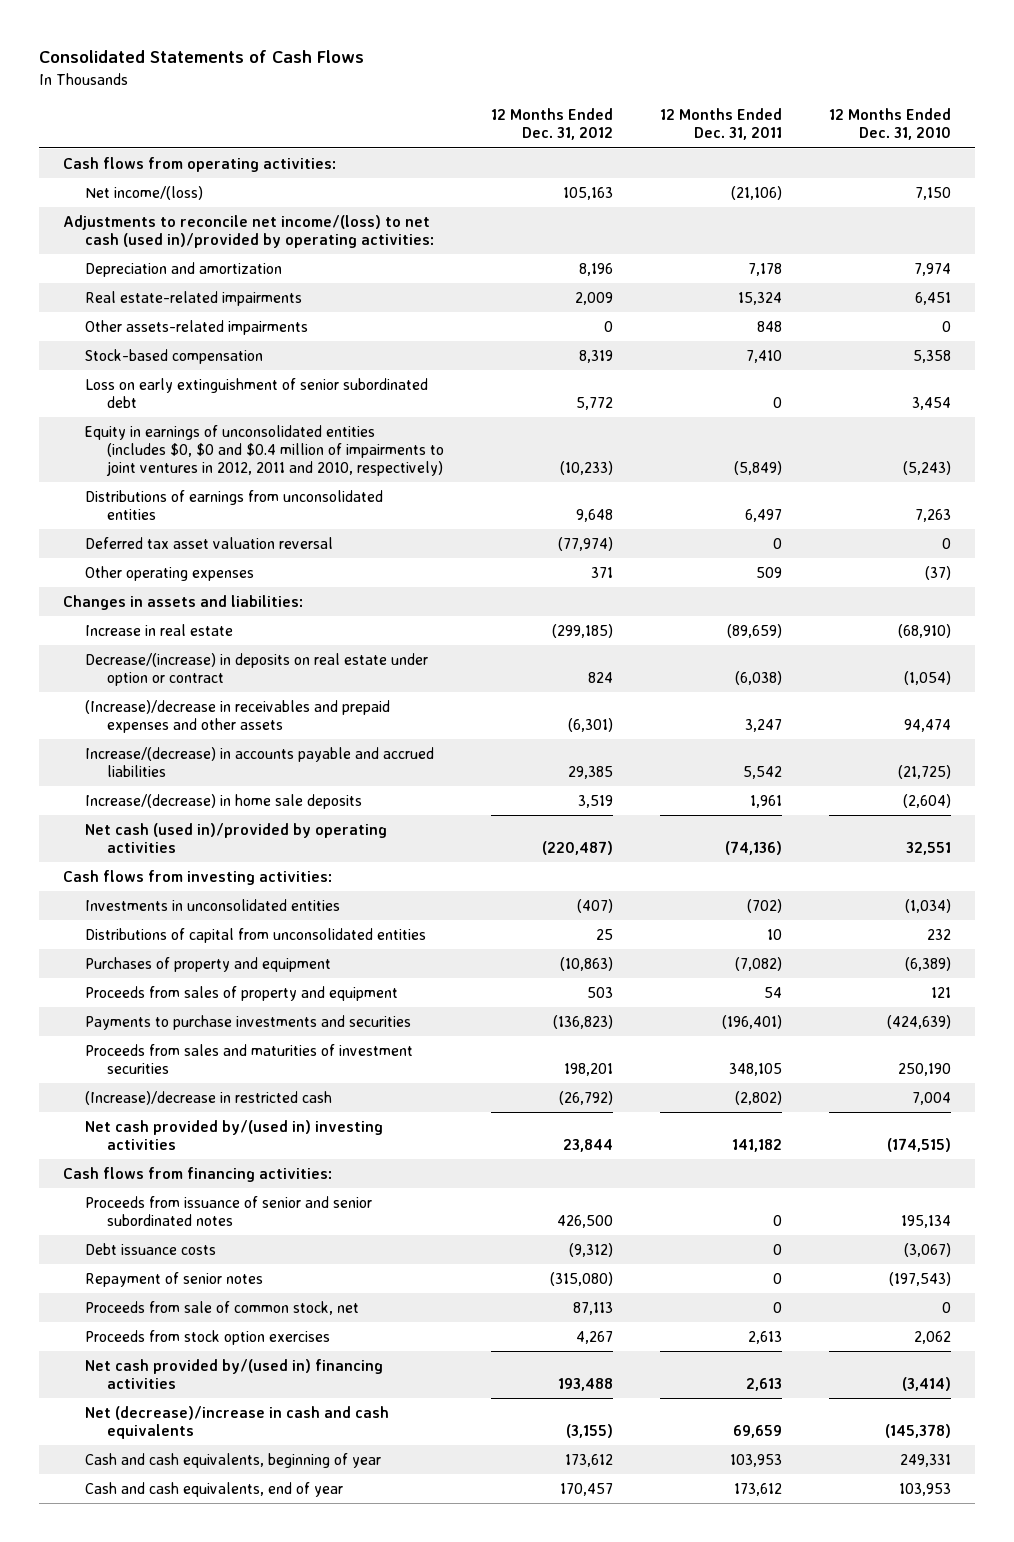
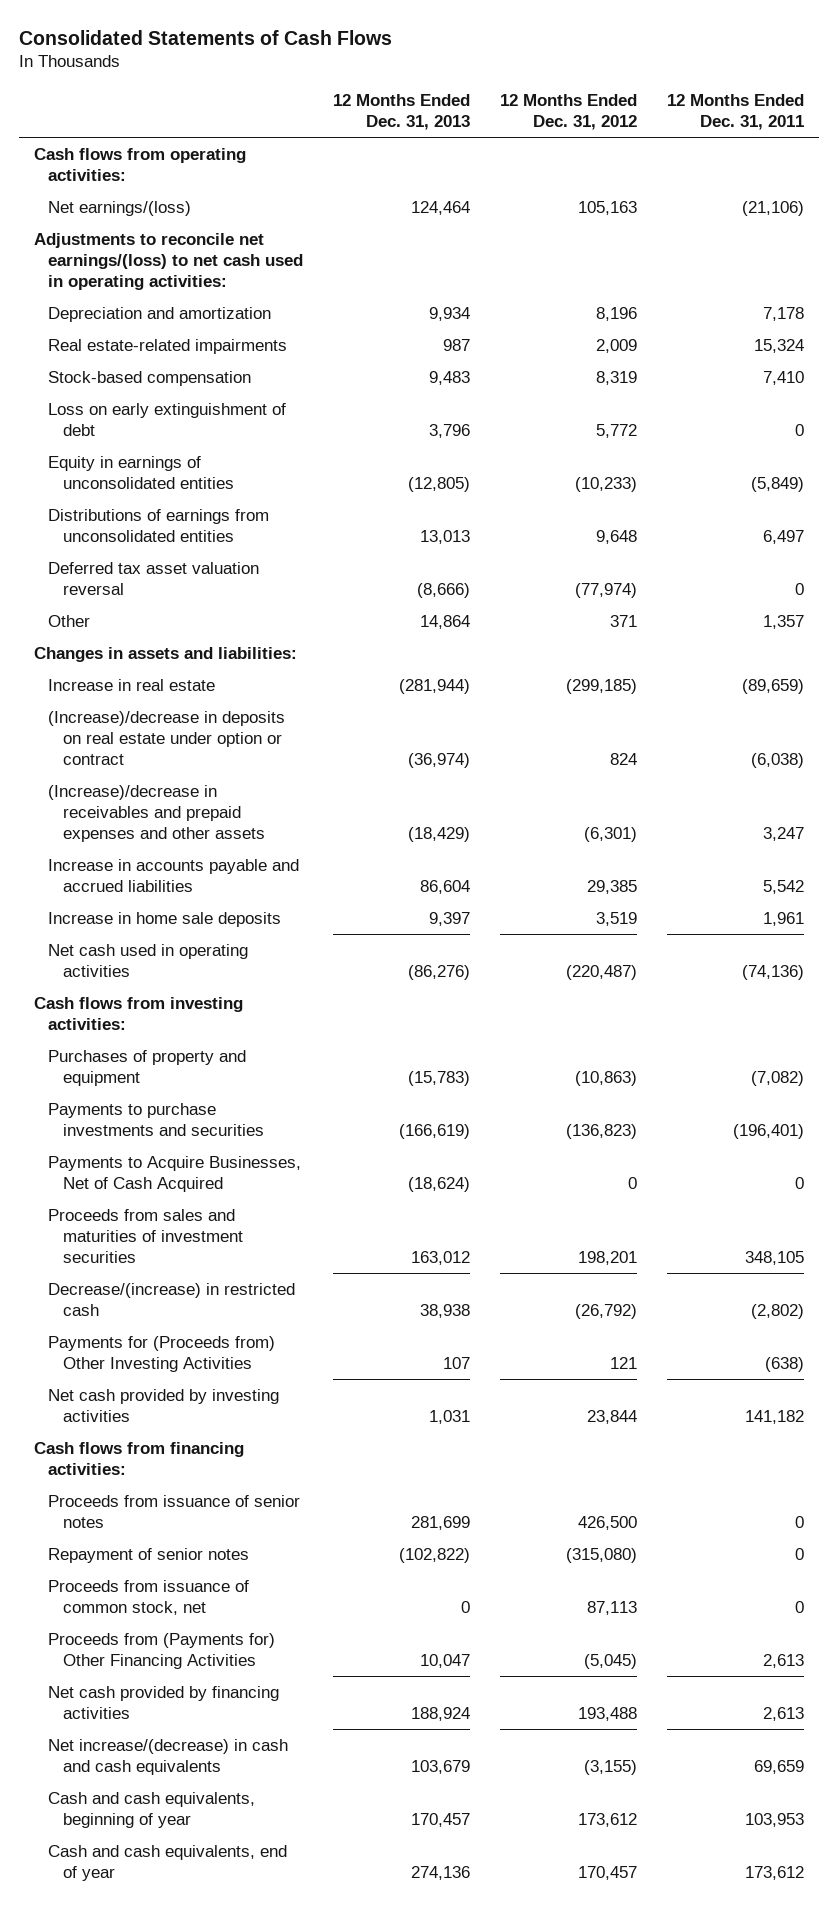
- | 12 Months Ended Dec. 31, 2012 | 12 Months Ended Dec. 31, 2011 | 12 Months Ended Dec. 31, 2010
+ | 12 Months Ended Dec. 31, 2013 | 12 Months Ended Dec. 31, 2012 | 12 Months Ended Dec. 31, 2011
- Net income/(loss) | 105,163 | (21,106) | 7,150
- Adjustments to reconcile net income/(loss) to net cash (used in)/provided by operating activities:
+ Net earnings/(loss) | 124,464 | 105,163 | (21,106)
+ Adjustments to reconcile net earnings/(loss) to net cash used in operating activities:
- Other assets-related impairments | 0 | 848 | 0
- Loss on early extinguishment of senior subordinated debt | 5,772 | 0 | 3,454
- Equity in earnings of unconsolidated entities (includes $0, $0 and $0.4 million of impairments to joint ventures in 2012, 2011 and 2010, respectively) | (10,233) | (5,849) | (5,243)
+ Loss on early extinguishment of debt | 3,796 | 5,772 | 0
+ Equity in earnings of unconsolidated entities | (12,805) | (10,233) | (5,849)
- Other operating expenses | 371 | 509 | (37)
+ Other | 14,864 | 371 | 1,357
- Decrease/(increase) in deposits on real estate under option or contract | 824 | (6,038) | (1,054)
+ (Increase)/decrease in deposits on real estate under option or contract | (36,974) | 824 | (6,038)
- Increase/(decrease) in accounts payable and accrued liabilities | 29,385 | 5,542 | (21,725)
- Increase/(decrease) in home sale deposits | 3,519 | 1,961 | (2,604)
- Net cash (used in)/provided by operating activities | (220,487) | (74,136) | 32,551
+ Increase in accounts payable and accrued liabilities | 86,604 | 29,385 | 5,542
+ Increase in home sale deposits | 9,397 | 3,519 | 1,961
+ Net cash used in operating activities | (86,276) | (220,487) | (74,136)
- Investments in unconsolidated entities | (407) | (702) | (1,034)
- Distributions of capital from unconsolidated entities | 25 | 10 | 232
- Proceeds from sales of property and equipment | 503 | 54 | 121
+ Payments to Acquire Businesses, Net of Cash Acquired | (18,624) | 0 | 0
- (Increase)/decrease in restricted cash | (26,792) | (2,802) | 7,004
- Net cash provided by/(used in) investing activities | 23,844 | 141,182 | (174,515)
+ Decrease/(increase) in restricted cash | 38,938 | (26,792) | (2,802)
+ Payments for (Proceeds from) Other Investing Activities | 107 | 121 | (638)
+ Net cash provided by investing activities | 1,031 | 23,844 | 141,182
- Proceeds from issuance of senior and senior subordinated notes | 426,500 | 0 | 195,134
- Debt issuance costs | (9,312) | 0 | (3,067)
+ Proceeds from issuance of senior notes | 281,699 | 426,500 | 0
- Proceeds from sale of common stock, net | 87,113 | 0 | 0
- Proceeds from stock option exercises | 4,267 | 2,613 | 2,062
- Net cash provided by/(used in) financing activities | 193,488 | 2,613 | (3,414)
- Net (decrease)/increase in cash and cash equivalents | (3,155) | 69,659 | (145,378)
+ Proceeds from issuance of common stock, net | 0 | 87,113 | 0
+ Proceeds from (Payments for) Other Financing Activities | 10,047 | (5,045) | 2,613
+ Net cash provided by financing activities | 188,924 | 193,488 | 2,613
+ Net increase/(decrease) in cash and cash equivalents | 103,679 | (3,155) | 69,659

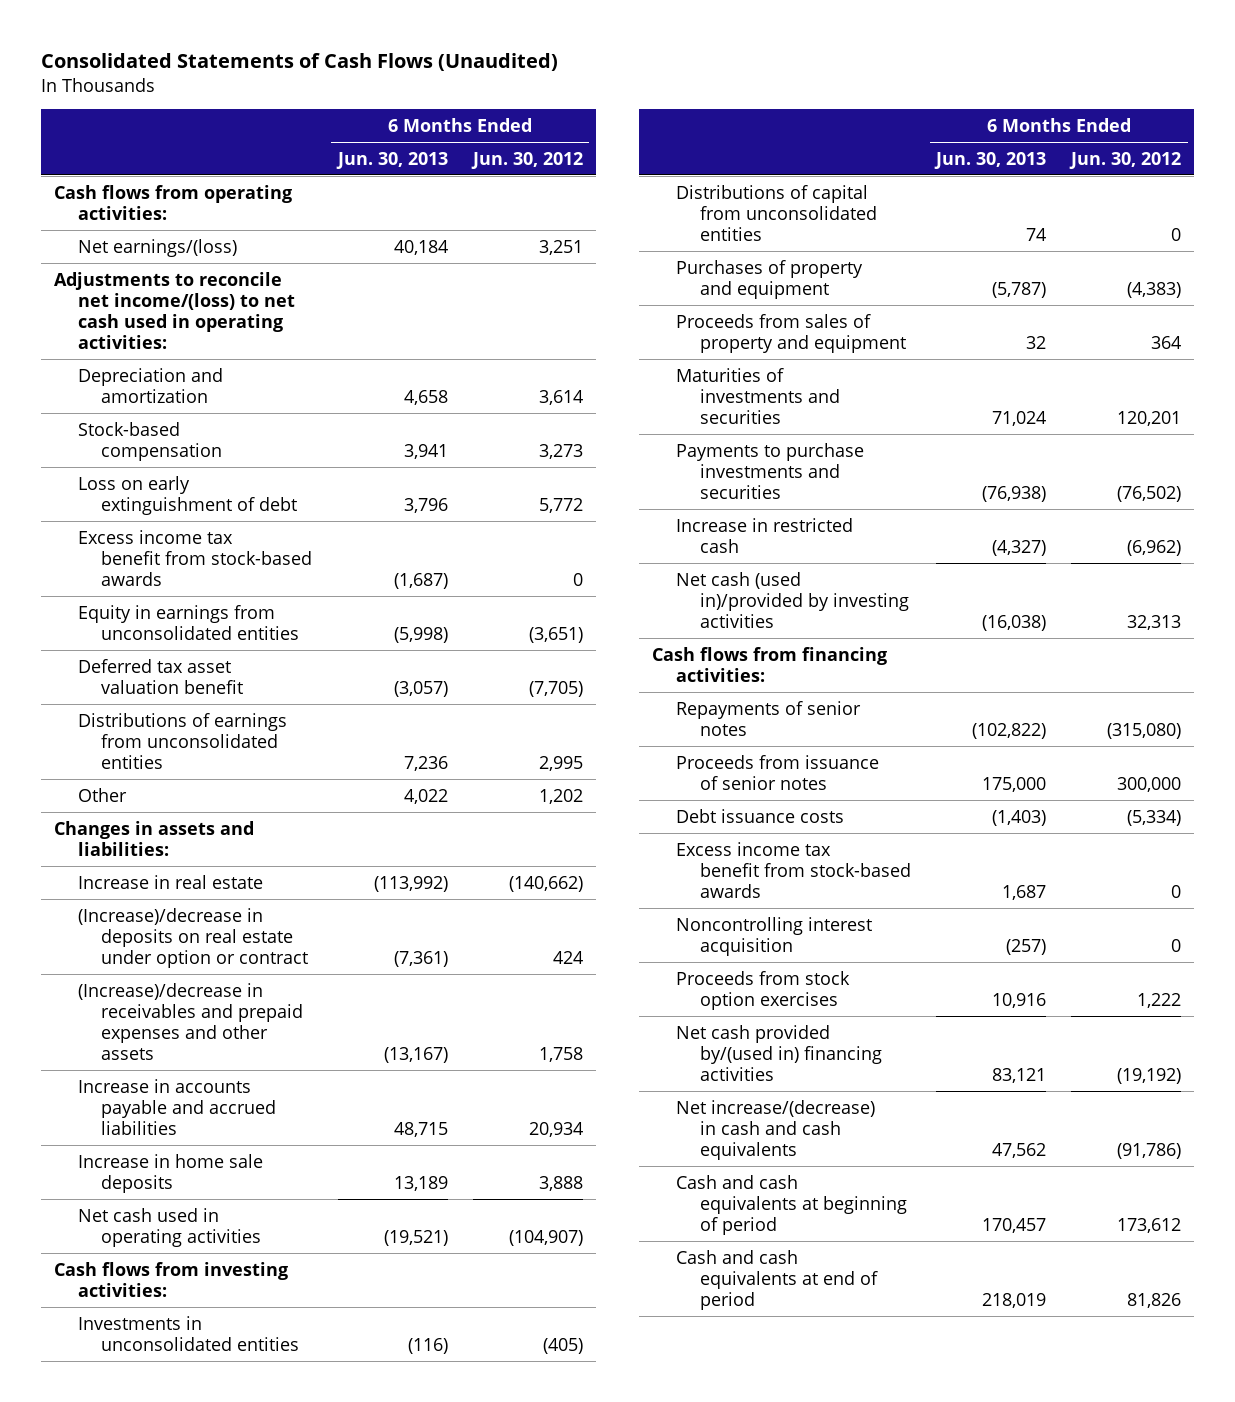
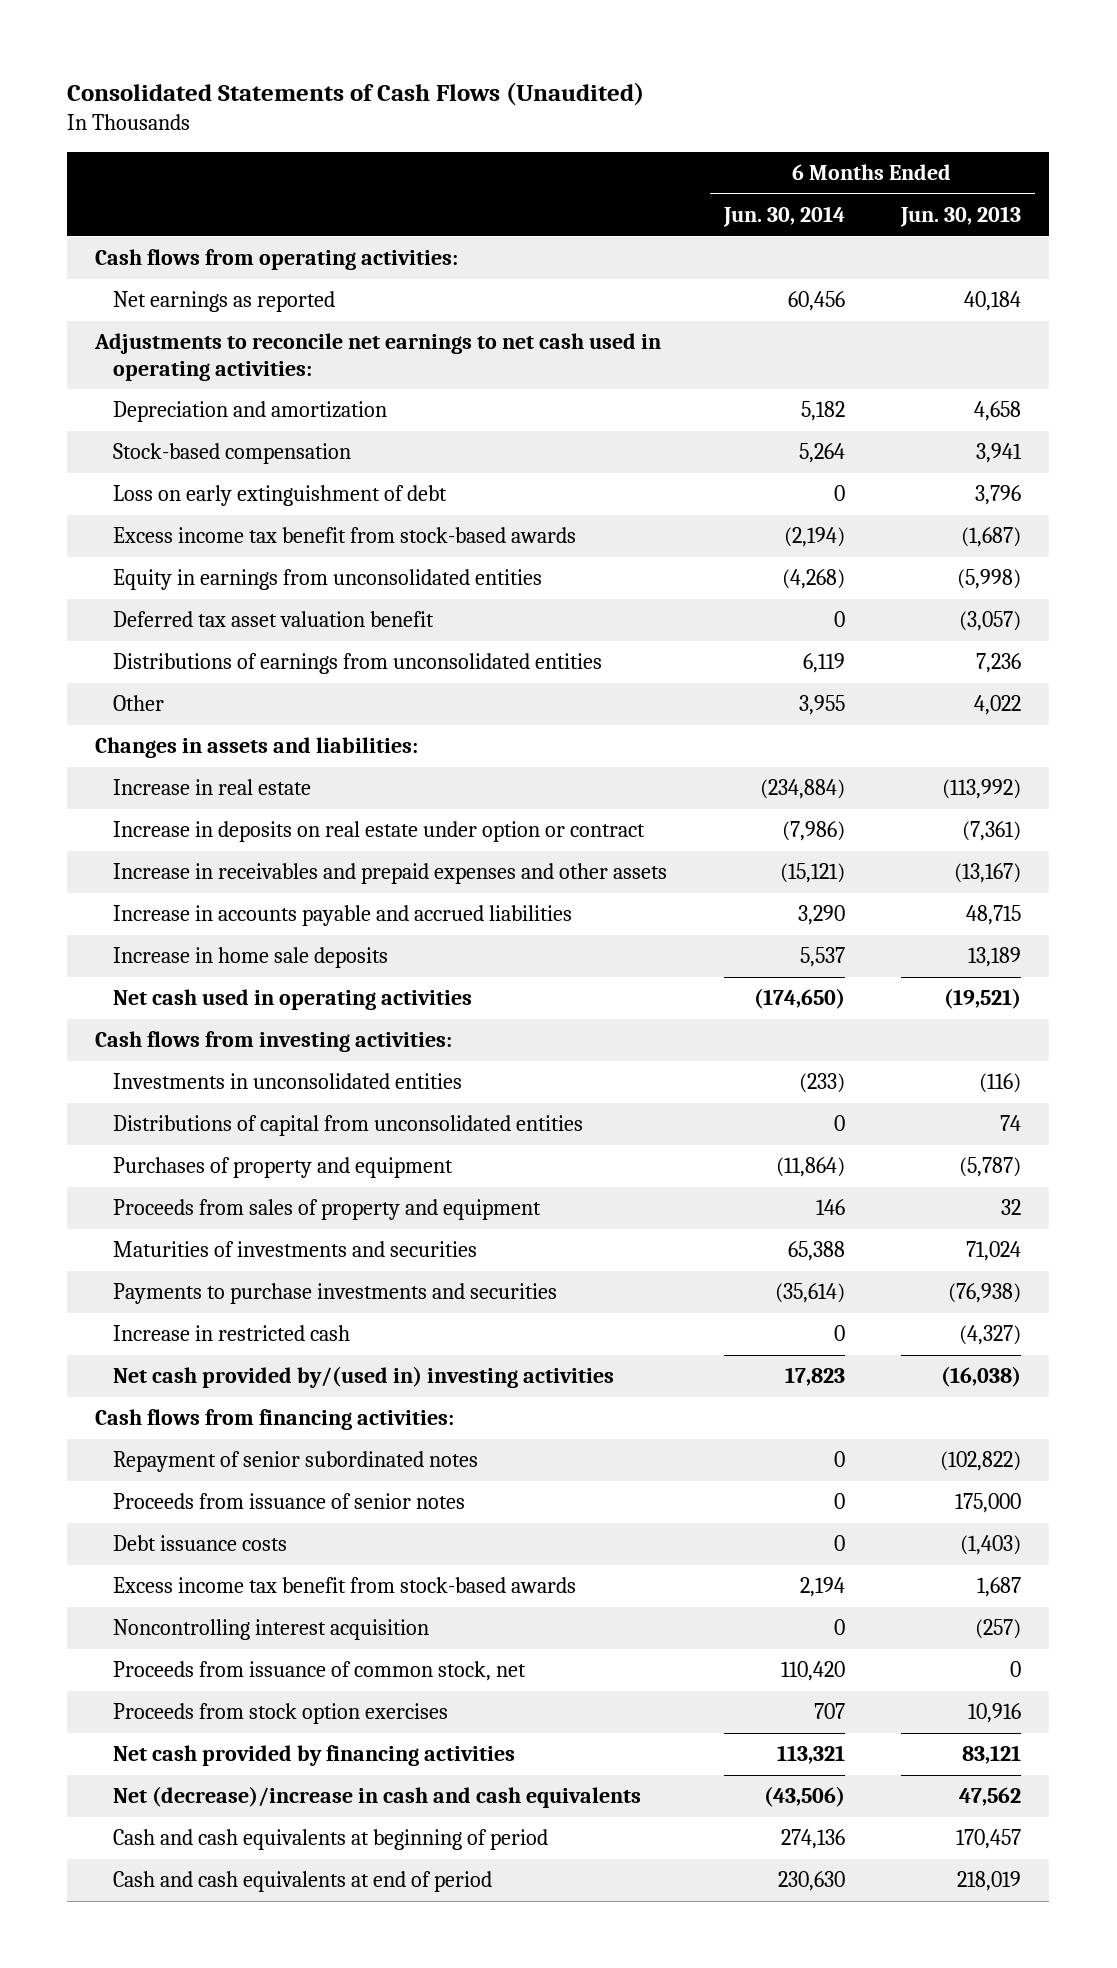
- | 6 Months Ended Jun. 30, 2013 | 6 Months Ended Jun. 30, 2012
+ | 6 Months Ended Jun. 30, 2014 | 6 Months Ended Jun. 30, 2013
- Net earnings/(loss) | 40,184 | 3,251
- Adjustments to reconcile net income/(loss) to net cash used in operating activities:
+ Net earnings as reported | 60,456 | 40,184
+ Adjustments to reconcile net earnings to net cash used in operating activities:
- (Increase)/decrease in deposits on real estate under option or contract | (7,361) | 424
- (Increase)/decrease in receivables and prepaid expenses and other assets | (13,167) | 1,758
+ Increase in deposits on real estate under option or contract | (7,986) | (7,361)
+ Increase in receivables and prepaid expenses and other assets | (15,121) | (13,167)
- Net cash (used in)/provided by investing activities | (16,038) | 32,313
+ Net cash provided by/(used in) investing activities | 17,823 | (16,038)
- Repayments of senior notes | (102,822) | (315,080)
+ Repayment of senior subordinated notes | 0 | (102,822)
+ Proceeds from issuance of common stock, net | 110,420 | 0
- Net cash provided by/(used in) financing activities | 83,121 | (19,192)
- Net increase/(decrease) in cash and cash equivalents | 47,562 | (91,786)
+ Net cash provided by financing activities | 113,321 | 83,121
+ Net (decrease)/increase in cash and cash equivalents | (43,506) | 47,562

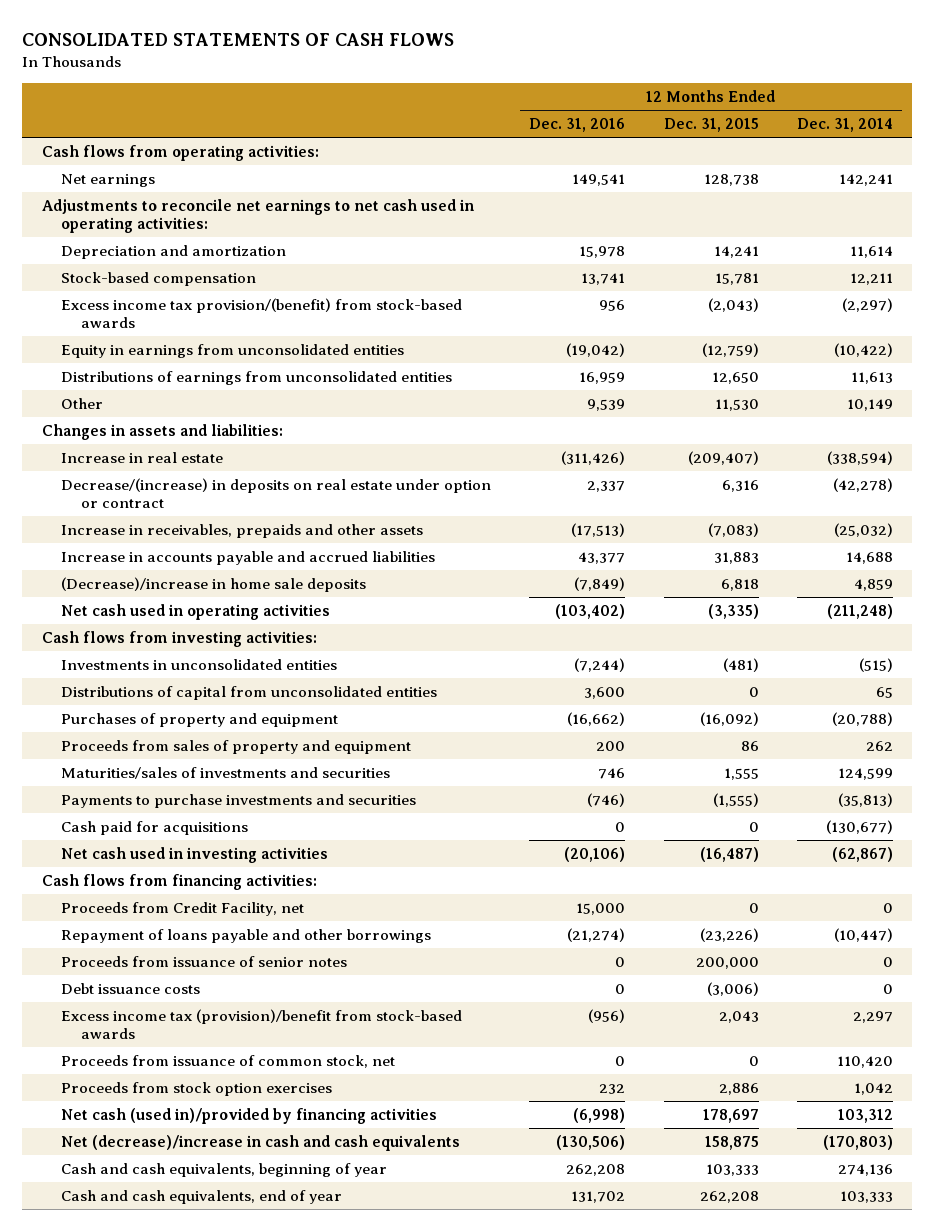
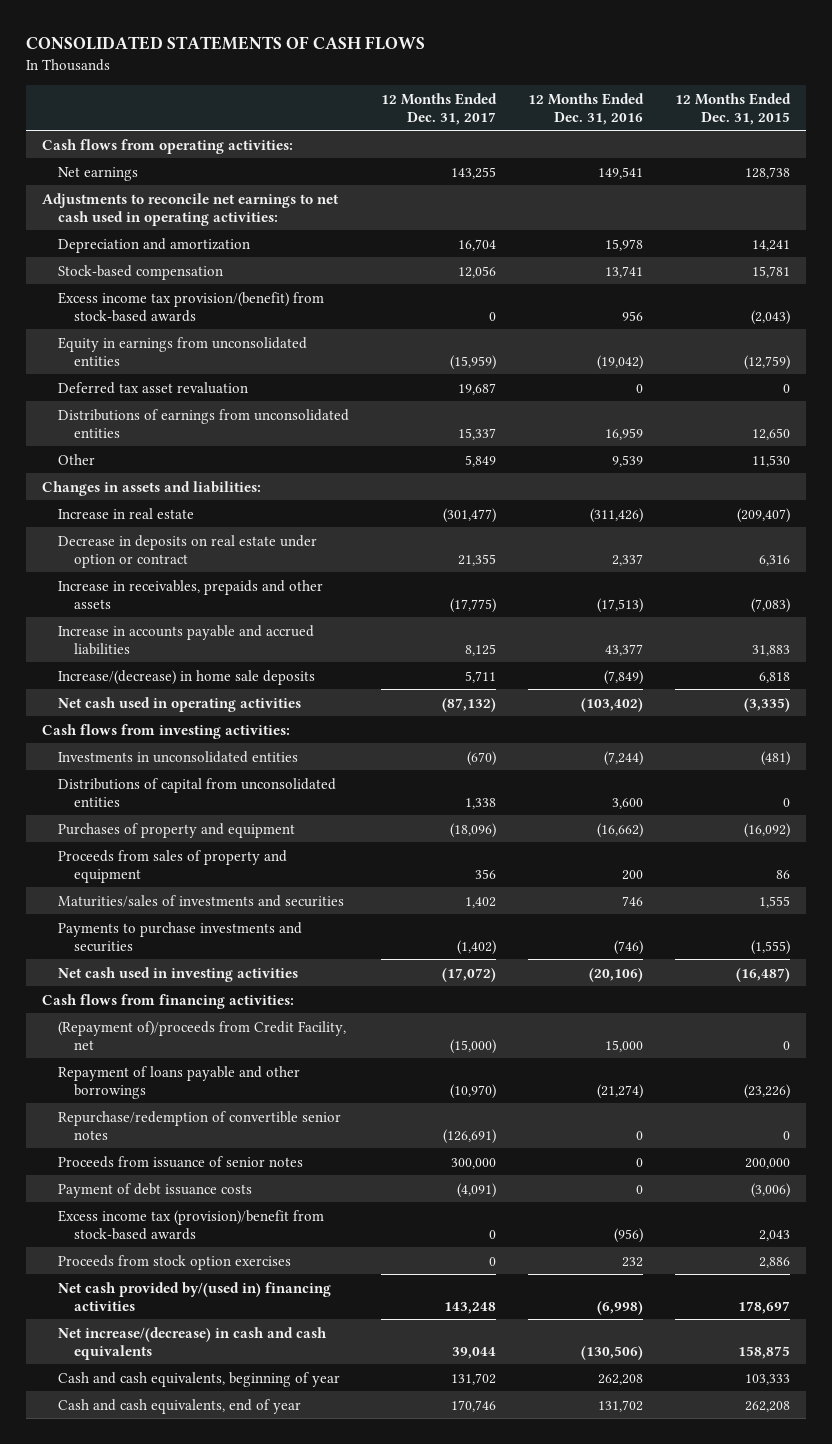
- | 12 Months Ended Dec. 31, 2016 | 12 Months Ended Dec. 31, 2015 | 12 Months Ended Dec. 31, 2014
+ | 12 Months Ended Dec. 31, 2017 | 12 Months Ended Dec. 31, 2016 | 12 Months Ended Dec. 31, 2015
+ Deferred tax asset revaluation | 19,687 | 0 | 0
- Decrease/(increase) in deposits on real estate under option or contract | 2,337 | 6,316 | (42,278)
+ Decrease in deposits on real estate under option or contract | 21,355 | 2,337 | 6,316
- (Decrease)/increase in home sale deposits | (7,849) | 6,818 | 4,859
+ Increase/(decrease) in home sale deposits | 5,711 | (7,849) | 6,818
- Cash paid for acquisitions | 0 | 0 | (130,677)
- Proceeds from Credit Facility, net | 15,000 | 0 | 0
+ (Repayment of)/proceeds from Credit Facility, net | (15,000) | 15,000 | 0
+ Repurchase/redemption of convertible senior notes | (126,691) | 0 | 0
- Debt issuance costs | 0 | (3,006) | 0
+ Payment of debt issuance costs | (4,091) | 0 | (3,006)
- Proceeds from issuance of common stock, net | 0 | 0 | 110,420
- Net cash (used in)/provided by financing activities | (6,998) | 178,697 | 103,312
- Net (decrease)/increase in cash and cash equivalents | (130,506) | 158,875 | (170,803)
+ Net cash provided by/(used in) financing activities | 143,248 | (6,998) | 178,697
+ Net increase/(decrease) in cash and cash equivalents | 39,044 | (130,506) | 158,875

